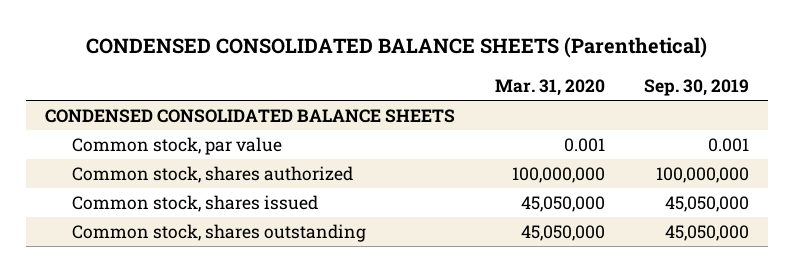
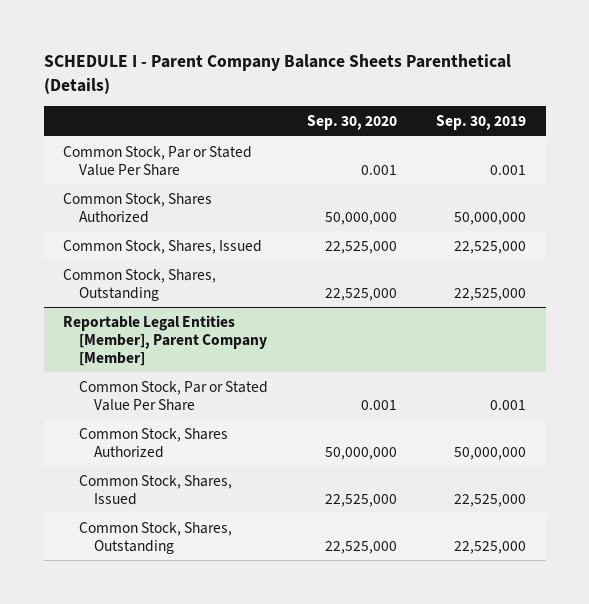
- CONDENSED CONSOLIDATED BALANCE SHEETS (Parenthetical)
+ SCHEDULE I - Parent Company Balance Sheets Parenthetical (Details)
- | Mar. 31, 2020 | Sep. 30, 2019
+ | Sep. 30, 2020 | Sep. 30, 2019
- CONDENSED CONSOLIDATED BALANCE SHEETS
- Common stock, par value | 0.001 | 0.001
- Common stock, shares authorized | 100,000,000 | 100,000,000
- Common stock, shares issued | 45,050,000 | 45,050,000
- Common stock, shares outstanding | 45,050,000 | 45,050,000
+ Common Stock, Par or Stated Value Per Share | 0.001 | 0.001
+ Common Stock, Shares Authorized | 50,000,000 | 50,000,000
+ Common Stock, Shares, Issued | 22,525,000 | 22,525,000
+ Common Stock, Shares, Outstanding | 22,525,000 | 22,525,000
+ Reportable Legal Entities [Member], Parent Company [Member]
+ Common Stock, Par or Stated Value Per Share | 0.001 | 0.001
+ Common Stock, Shares Authorized | 50,000,000 | 50,000,000
+ Common Stock, Shares, Issued | 22,525,000 | 22,525,000
+ Common Stock, Shares, Outstanding | 22,525,000 | 22,525,000

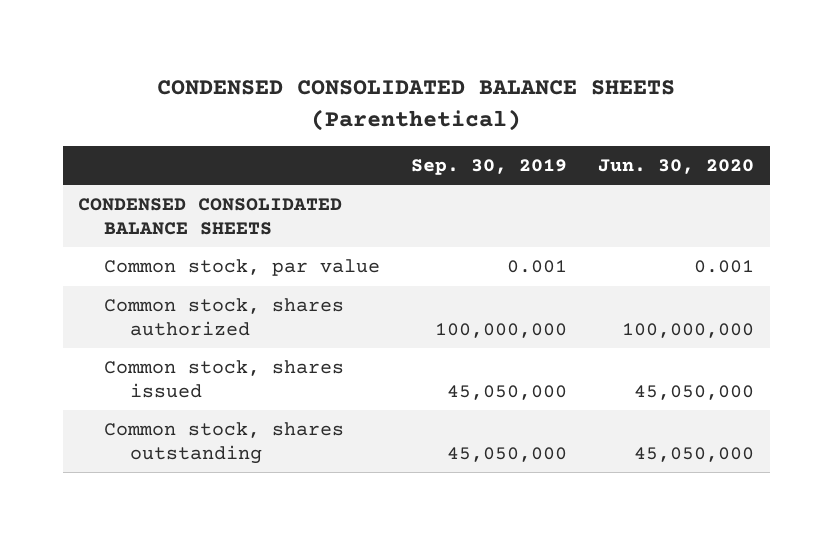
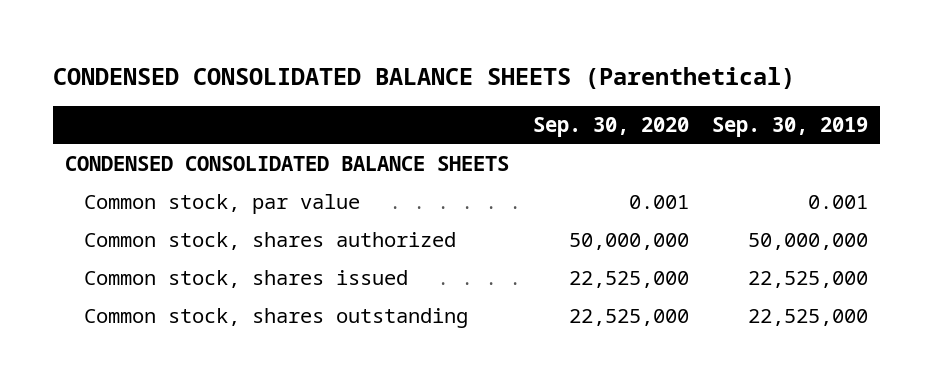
- | Sep. 30, 2019 | Jun. 30, 2020
+ | Sep. 30, 2020 | Sep. 30, 2019
- Common stock, shares authorized | 100,000,000 | 100,000,000
- Common stock, shares issued | 45,050,000 | 45,050,000
- Common stock, shares outstanding | 45,050,000 | 45,050,000
+ Common stock, shares authorized | 50,000,000 | 50,000,000
+ Common stock, shares issued | 22,525,000 | 22,525,000
+ Common stock, shares outstanding | 22,525,000 | 22,525,000

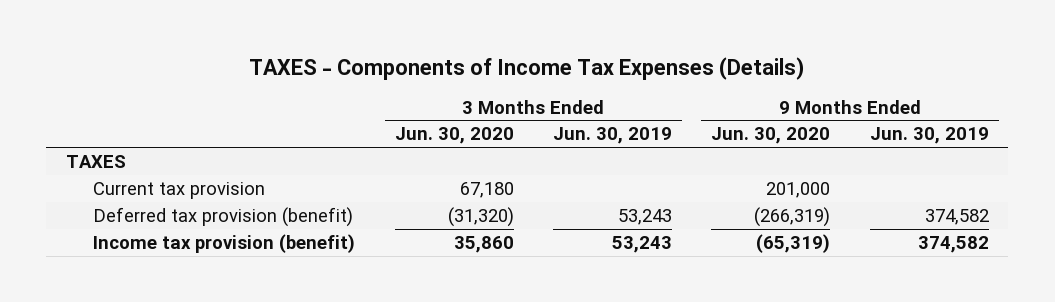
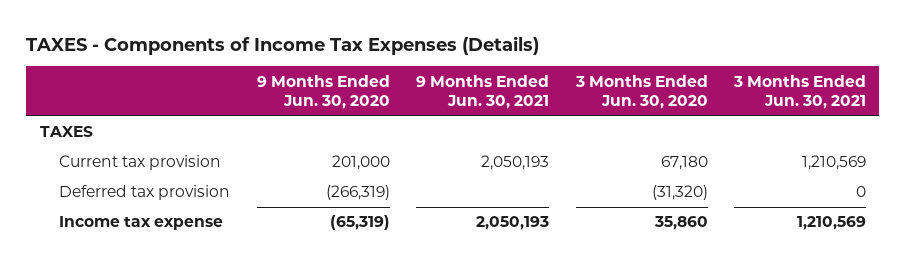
- | 3 Months Ended Jun. 30, 2020 | 3 Months Ended Jun. 30, 2019 | 9 Months Ended Jun. 30, 2020 | 9 Months Ended Jun. 30, 2019
+ | 9 Months Ended Jun. 30, 2020 | 9 Months Ended Jun. 30, 2021 | 3 Months Ended Jun. 30, 2020 | 3 Months Ended Jun. 30, 2021
- Deferred tax provision (benefit) | (31,320) | 53,243 | (266,319) | 374,582
- Income tax provision (benefit) | 35,860 | 53,243 | (65,319) | 374,582
+ Deferred tax provision | (266,319) | | (31,320) | 0
+ Income tax expense | (65,319) | 2,050,193 | 35,860 | 1,210,569

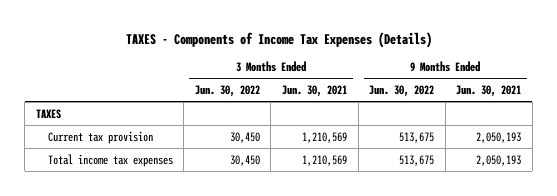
- | 9 Months Ended Jun. 30, 2020 | 9 Months Ended Jun. 30, 2021 | 3 Months Ended Jun. 30, 2020 | 3 Months Ended Jun. 30, 2021
+ | 3 Months Ended Jun. 30, 2022 | 3 Months Ended Jun. 30, 2021 | 9 Months Ended Jun. 30, 2022 | 9 Months Ended Jun. 30, 2021
- Deferred tax provision | (266,319) | | (31,320) | 0
- Income tax expense | (65,319) | 2,050,193 | 35,860 | 1,210,569
+ Total income tax expenses | 30,450 | 1,210,569 | 513,675 | 2,050,193

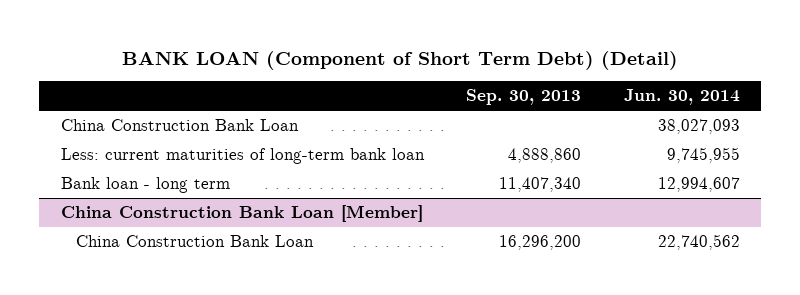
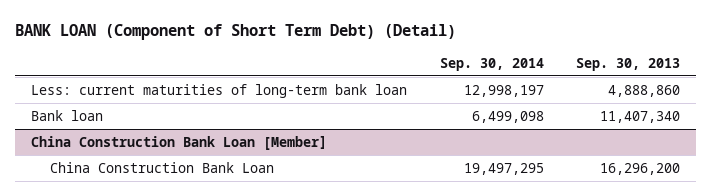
- | Sep. 30, 2013 | Jun. 30, 2014
+ | Sep. 30, 2014 | Sep. 30, 2013
- China Construction Bank Loan | | 38,027,093
- Bank loan - long term | 11,407,340 | 12,994,607
+ Bank loan | 6,499,098 | 11,407,340

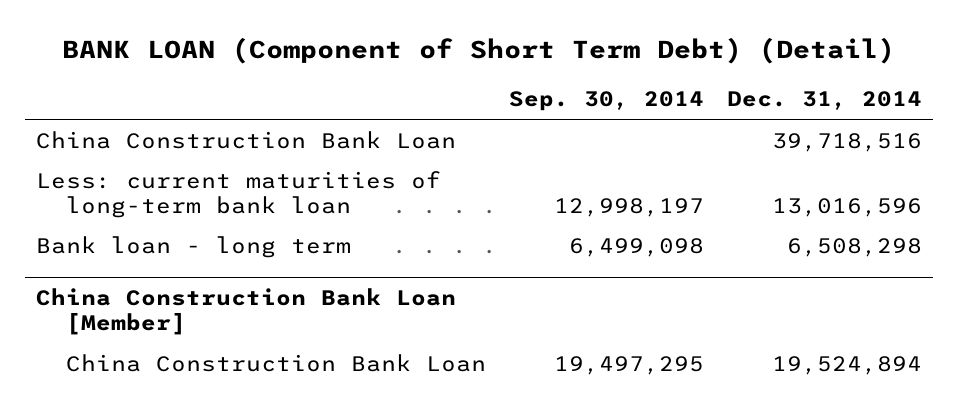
- | Sep. 30, 2014 | Sep. 30, 2013
+ | Sep. 30, 2014 | Dec. 31, 2014
+ China Construction Bank Loan | | 39,718,516
- Bank loan | 6,499,098 | 11,407,340
+ Bank loan - long term | 6,499,098 | 6,508,298

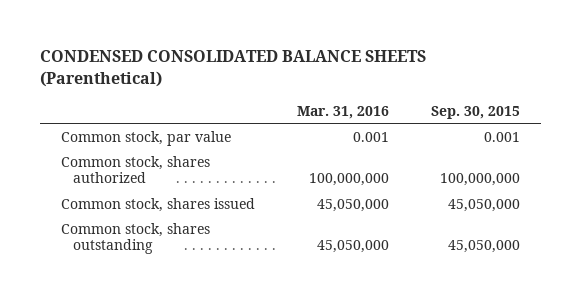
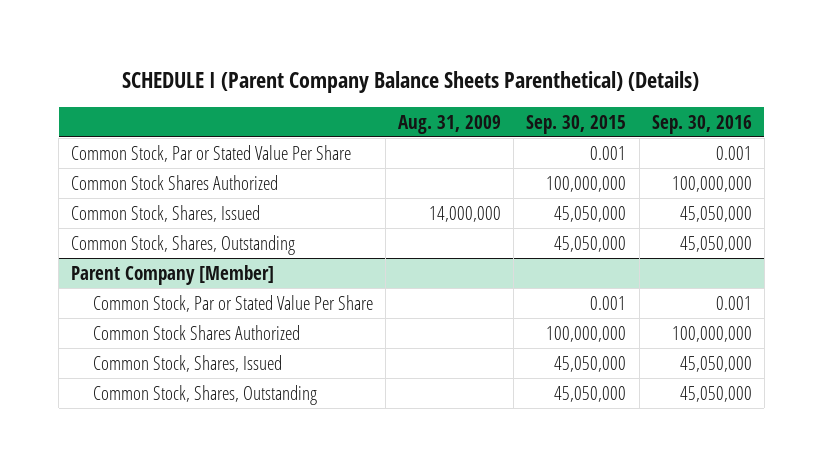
- CONDENSED CONSOLIDATED BALANCE SHEETS (Parenthetical)
+ SCHEDULE I (Parent Company Balance Sheets Parenthetical) (Details)
- | Mar. 31, 2016 | Sep. 30, 2015
+ | Aug. 31, 2009 | Sep. 30, 2015 | Sep. 30, 2016
- Common stock, par value | 0.001 | 0.001
- Common stock, shares authorized | 100,000,000 | 100,000,000
- Common stock, shares issued | 45,050,000 | 45,050,000
- Common stock, shares outstanding | 45,050,000 | 45,050,000
+ Common Stock, Par or Stated Value Per Share | | 0.001 | 0.001
+ Common Stock Shares Authorized | | 100,000,000 | 100,000,000
+ Common Stock, Shares, Issued | 14,000,000 | 45,050,000 | 45,050,000
+ Common Stock, Shares, Outstanding | | 45,050,000 | 45,050,000
+ Parent Company [Member]
+ Common Stock, Par or Stated Value Per Share | | 0.001 | 0.001
+ Common Stock Shares Authorized | | 100,000,000 | 100,000,000
+ Common Stock, Shares, Issued | | 45,050,000 | 45,050,000
+ Common Stock, Shares, Outstanding | | 45,050,000 | 45,050,000

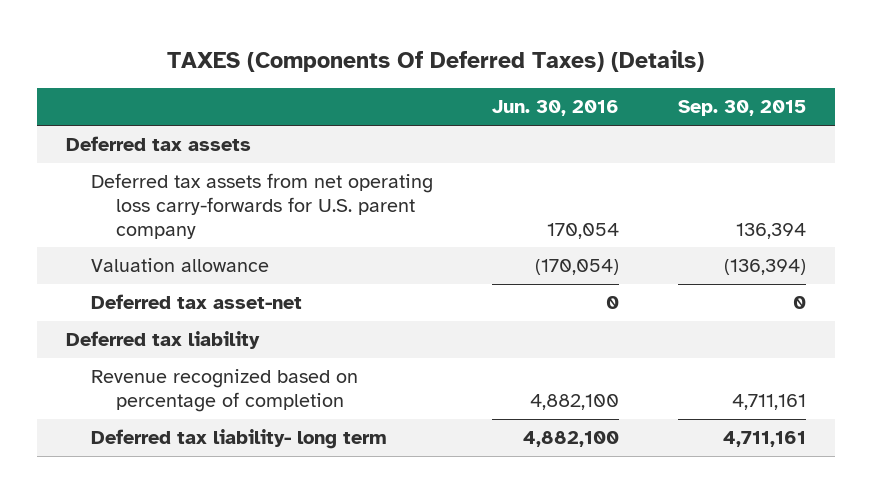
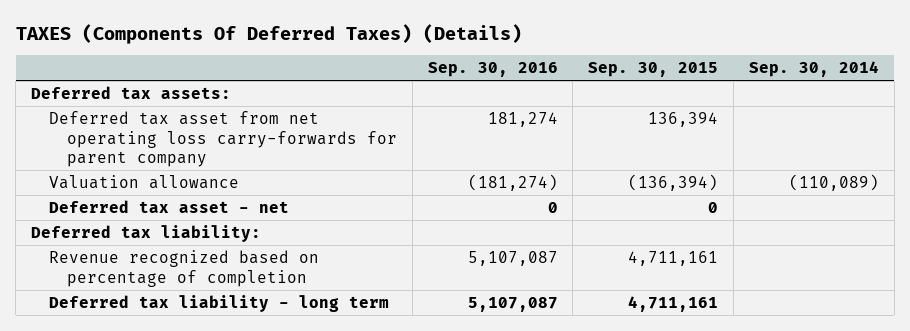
- | Jun. 30, 2016 | Sep. 30, 2015
+ | Sep. 30, 2016 | Sep. 30, 2015 | Sep. 30, 2014
- Deferred tax assets
- Deferred tax assets from net operating loss carry-forwards for U.S. parent company | 170,054 | 136,394
+ Deferred tax assets:
+ Deferred tax asset from net operating loss carry-forwards for parent company | 181,274 | 136,394 |
- Deferred tax asset-net | 0 | 0
- Deferred tax liability
+ Deferred tax asset - net | 0 | 0 |
+ Deferred tax liability:
- Deferred tax liability- long term | 4,882,100 | 4,711,161
+ Deferred tax liability - long term | 5,107,087 | 4,711,161 |

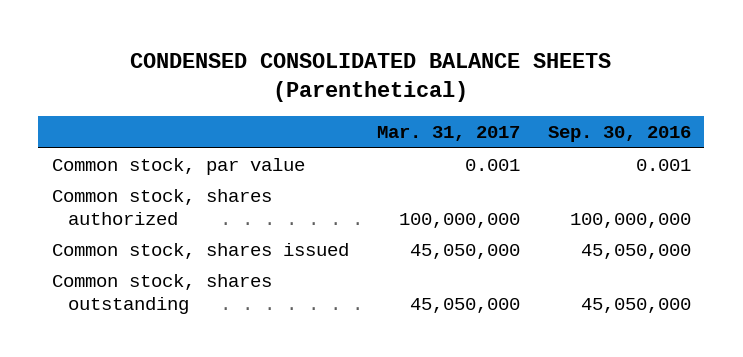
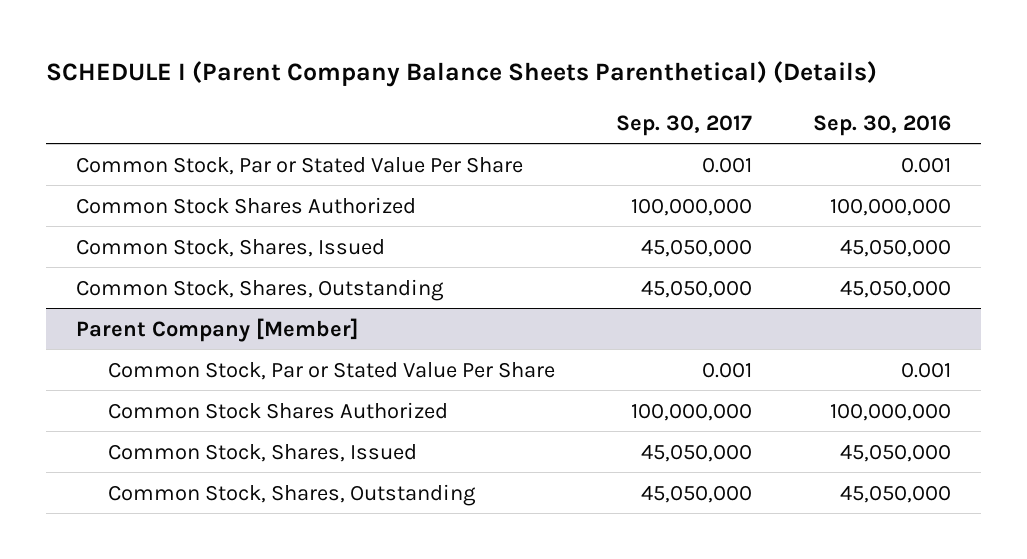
- CONDENSED CONSOLIDATED BALANCE SHEETS (Parenthetical)
+ SCHEDULE I (Parent Company Balance Sheets Parenthetical) (Details)
- | Mar. 31, 2017 | Sep. 30, 2016
+ | Sep. 30, 2017 | Sep. 30, 2016
- Common stock, par value | 0.001 | 0.001
- Common stock, shares authorized | 100,000,000 | 100,000,000
- Common stock, shares issued | 45,050,000 | 45,050,000
- Common stock, shares outstanding | 45,050,000 | 45,050,000
+ Common Stock, Par or Stated Value Per Share | 0.001 | 0.001
+ Common Stock Shares Authorized | 100,000,000 | 100,000,000
+ Common Stock, Shares, Issued | 45,050,000 | 45,050,000
+ Common Stock, Shares, Outstanding | 45,050,000 | 45,050,000
+ Parent Company [Member]
+ Common Stock, Par or Stated Value Per Share | 0.001 | 0.001
+ Common Stock Shares Authorized | 100,000,000 | 100,000,000
+ Common Stock, Shares, Issued | 45,050,000 | 45,050,000
+ Common Stock, Shares, Outstanding | 45,050,000 | 45,050,000

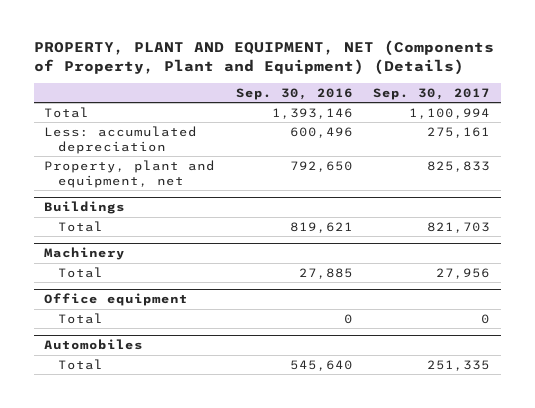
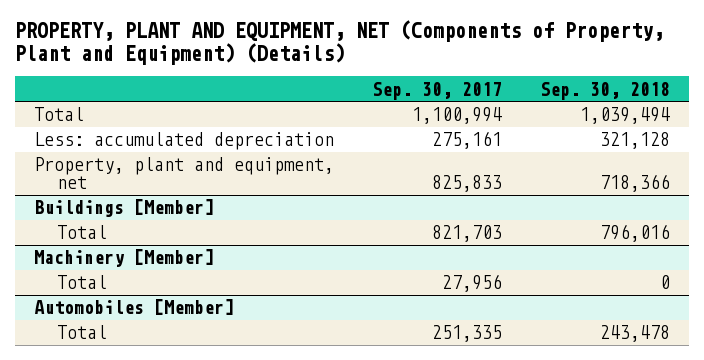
- | Sep. 30, 2016 | Sep. 30, 2017
+ | Sep. 30, 2017 | Sep. 30, 2018
- Buildings
+ Buildings [Member]
- Machinery
+ Machinery [Member]
- Office equipment
- Total | 0 | 0
- Automobiles
+ Automobiles [Member]

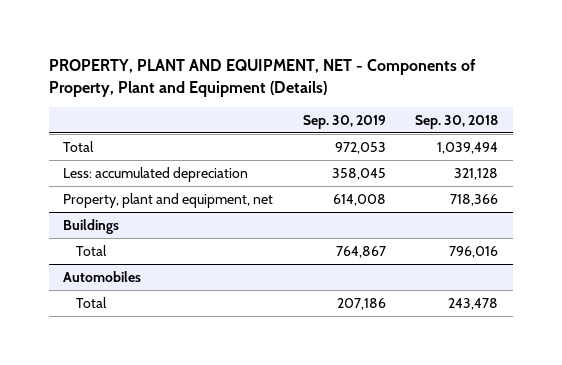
- PROPERTY, PLANT AND EQUIPMENT, NET (Components of Property, Plant and Equipment) (Details)
+ PROPERTY, PLANT AND EQUIPMENT, NET - Components of Property, Plant and Equipment (Details)
- | Sep. 30, 2017 | Sep. 30, 2018
+ | Sep. 30, 2019 | Sep. 30, 2018
- Buildings [Member]
+ Buildings
- Machinery [Member]
- Total | 27,956 | 0
- Automobiles [Member]
+ Automobiles

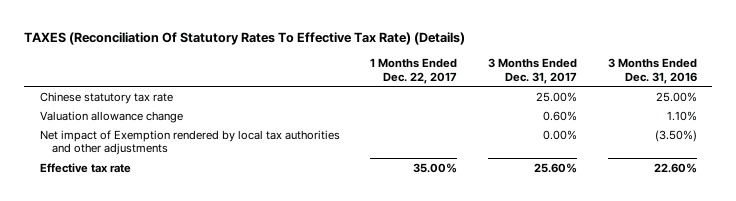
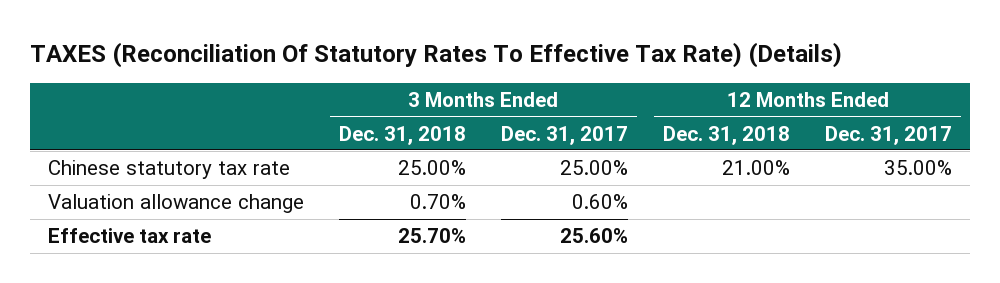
- | 1 Months Ended Dec. 22, 2017 | 3 Months Ended Dec. 31, 2017 | 3 Months Ended Dec. 31, 2016
+ | 3 Months Ended Dec. 31, 2018 | 3 Months Ended Dec. 31, 2017 | 12 Months Ended Dec. 31, 2018 | 12 Months Ended Dec. 31, 2017
- Net impact of Exemption rendered by local tax authorities and other adjustments | | 0.00% | (3.50%)

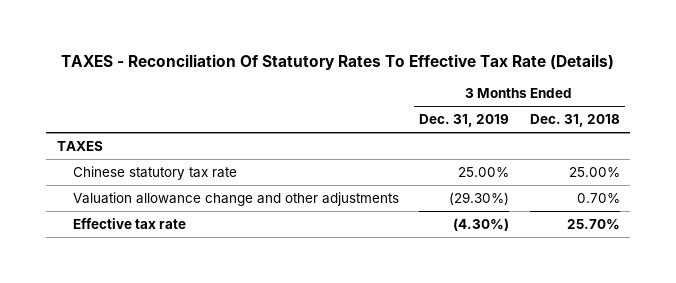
- TAXES (Reconciliation Of Statutory Rates To Effective Tax Rate) (Details)
+ TAXES - Reconciliation Of Statutory Rates To Effective Tax Rate (Details)
- | 3 Months Ended Dec. 31, 2018 | 3 Months Ended Dec. 31, 2017 | 12 Months Ended Dec. 31, 2018 | 12 Months Ended Dec. 31, 2017
+ | 3 Months Ended Dec. 31, 2019 | 3 Months Ended Dec. 31, 2018
+ TAXES
- Valuation allowance change | 0.70% | 0.60% | |
+ Valuation allowance change and other adjustments | (29.30%) | 0.70%

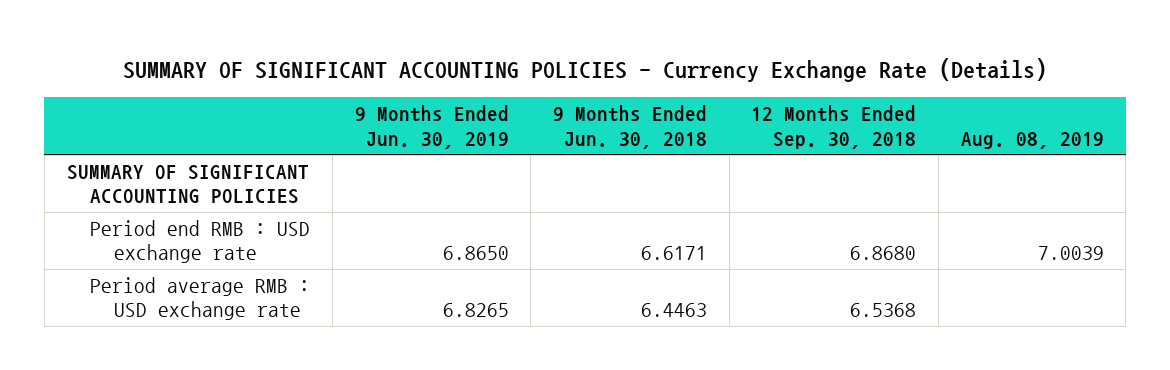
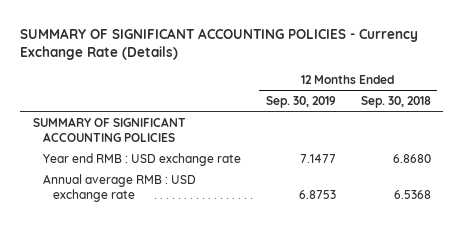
- | 9 Months Ended Jun. 30, 2019 | 9 Months Ended Jun. 30, 2018 | 12 Months Ended Sep. 30, 2018 | Aug. 08, 2019
+ | 12 Months Ended Sep. 30, 2019 | 12 Months Ended Sep. 30, 2018
- Period end RMB : USD exchange rate | 6.8650 | 6.6171 | 6.8680 | 7.0039
- Period average RMB : USD exchange rate | 6.8265 | 6.4463 | 6.5368 |
+ Year end RMB : USD exchange rate | 7.1477 | 6.8680
+ Annual average RMB : USD exchange rate | 6.8753 | 6.5368

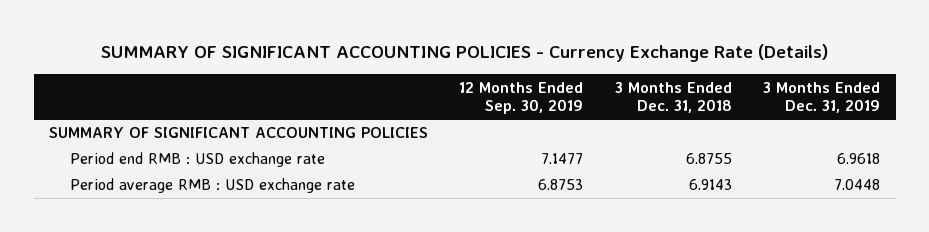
- | 12 Months Ended Sep. 30, 2019 | 12 Months Ended Sep. 30, 2018
+ | 12 Months Ended Sep. 30, 2019 | 3 Months Ended Dec. 31, 2018 | 3 Months Ended Dec. 31, 2019
- Year end RMB : USD exchange rate | 7.1477 | 6.8680
- Annual average RMB : USD exchange rate | 6.8753 | 6.5368
+ Period end RMB : USD exchange rate | 7.1477 | 6.8755 | 6.9618
+ Period average RMB : USD exchange rate | 6.8753 | 6.9143 | 7.0448

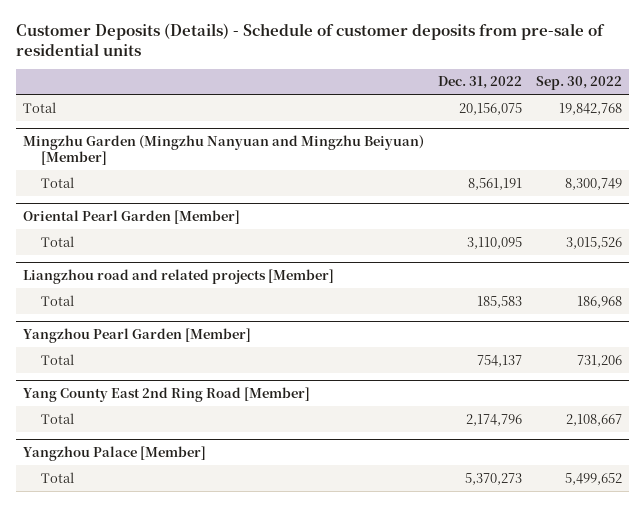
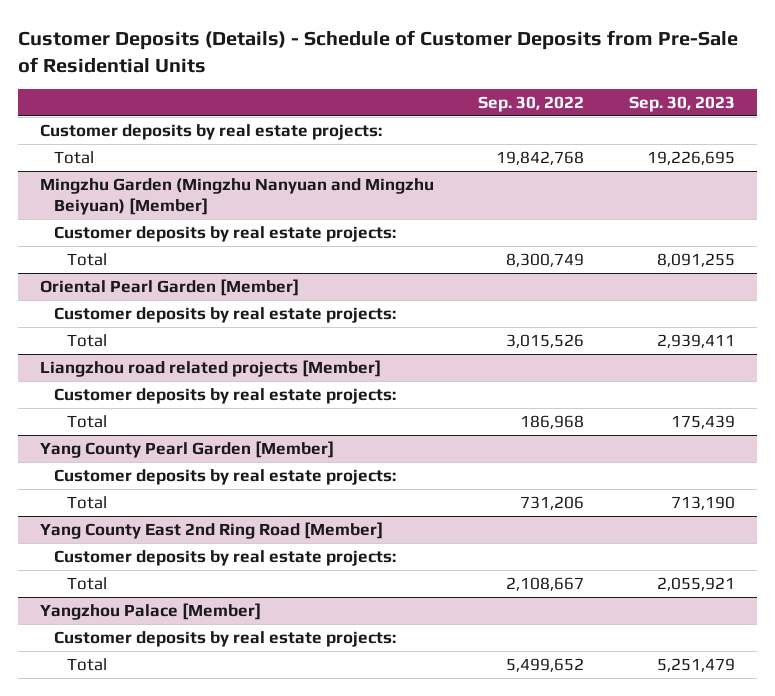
- Customer Deposits (Details) - Schedule of customer deposits from pre-sale of residential units
+ Customer Deposits (Details) - Schedule of Customer Deposits from Pre-Sale of Residential Units
- | Dec. 31, 2022 | Sep. 30, 2022
+ | Sep. 30, 2022 | Sep. 30, 2023
+ Customer deposits by real estate projects:
@ Mingzhu Garden (Mingzhu Nanyuan and Mingzhu Beiyuan) [Member]
+ Customer deposits by real estate projects:
@ Oriental Pearl Garden [Member]
+ Customer deposits by real estate projects:
- Liangzhou road and related projects [Member]
+ Liangzhou road related projects [Member]
+ Customer deposits by real estate projects:
- Yangzhou Pearl Garden [Member]
+ Yang County Pearl Garden [Member]
+ Customer deposits by real estate projects:
@ Yang County East 2nd Ring Road [Member]
+ Customer deposits by real estate projects:
@ Yangzhou Palace [Member]
+ Customer deposits by real estate projects:

